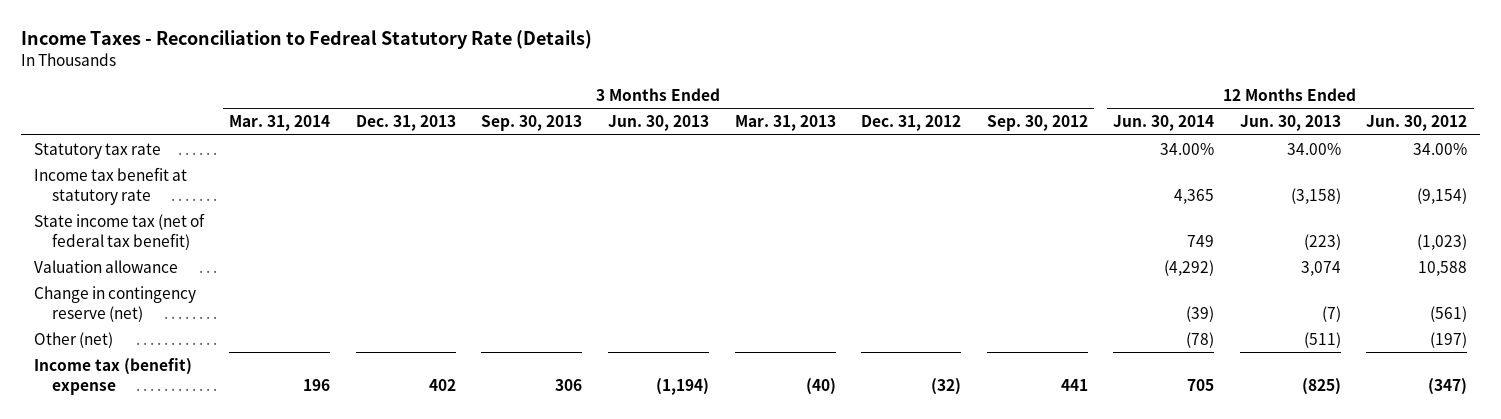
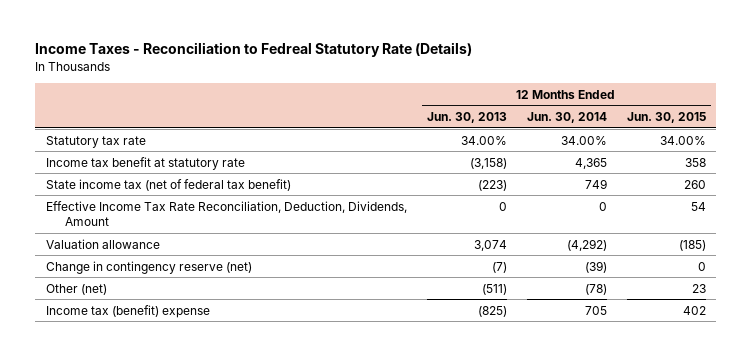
- | 3 Months Ended Mar. 31, 2014 | 3 Months Ended Dec. 31, 2013 | 3 Months Ended Sep. 30, 2013 | 3 Months Ended Jun. 30, 2013 | 3 Months Ended Mar. 31, 2013 | 3 Months Ended Dec. 31, 2012 | 3 Months Ended Sep. 30, 2012 | 12 Months Ended Jun. 30, 2014 | 12 Months Ended Jun. 30, 2013 | 12 Months Ended Jun. 30, 2012
+ | 12 Months Ended Jun. 30, 2013 | 12 Months Ended Jun. 30, 2014 | 12 Months Ended Jun. 30, 2015
+ Effective Income Tax Rate Reconciliation, Deduction, Dividends, Amount | 0 | 0 | 54

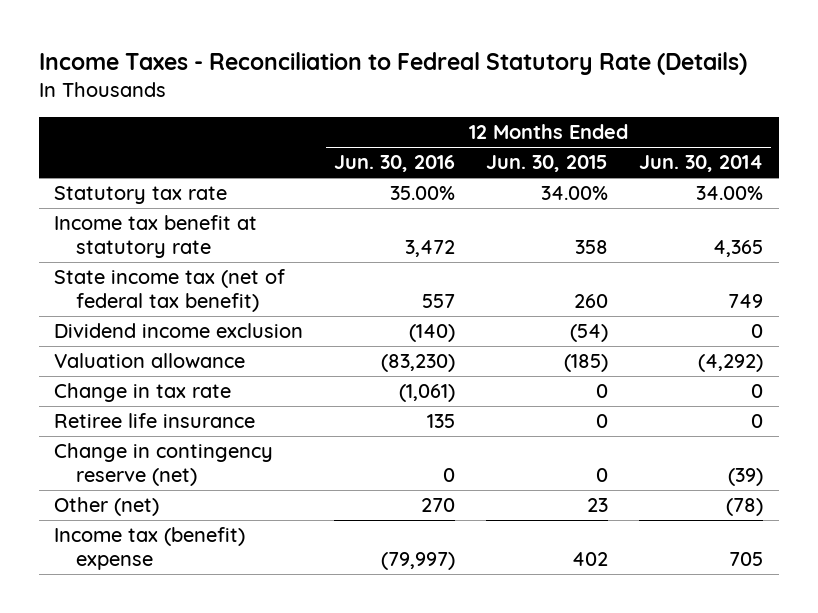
- | 12 Months Ended Jun. 30, 2013 | 12 Months Ended Jun. 30, 2014 | 12 Months Ended Jun. 30, 2015
+ | 12 Months Ended Jun. 30, 2016 | 12 Months Ended Jun. 30, 2015 | 12 Months Ended Jun. 30, 2014
- Effective Income Tax Rate Reconciliation, Deduction, Dividends, Amount | 0 | 0 | 54
+ Dividend income exclusion | (140) | (54) | 0
+ Change in tax rate | (1,061) | 0 | 0
+ Retiree life insurance | 135 | 0 | 0

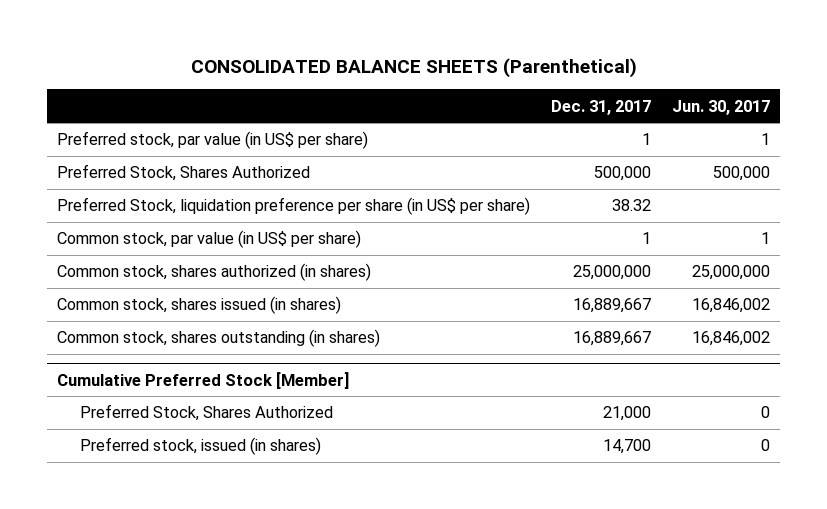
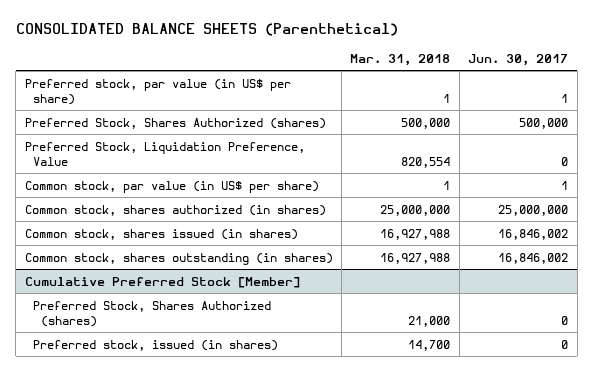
- | Dec. 31, 2017 | Jun. 30, 2017
+ | Mar. 31, 2018 | Jun. 30, 2017
- Preferred Stock, Shares Authorized | 500,000 | 500,000
- Preferred Stock, liquidation preference per share (in US$ per share) | 38.32 |
+ Preferred Stock, Shares Authorized (shares) | 500,000 | 500,000
+ Preferred Stock, Liquidation Preference, Value | 820,554 | 0
@ Cumulative Preferred Stock [Member]
- Preferred Stock, Shares Authorized | 21,000 | 0
+ Preferred Stock, Shares Authorized (shares) | 21,000 | 0

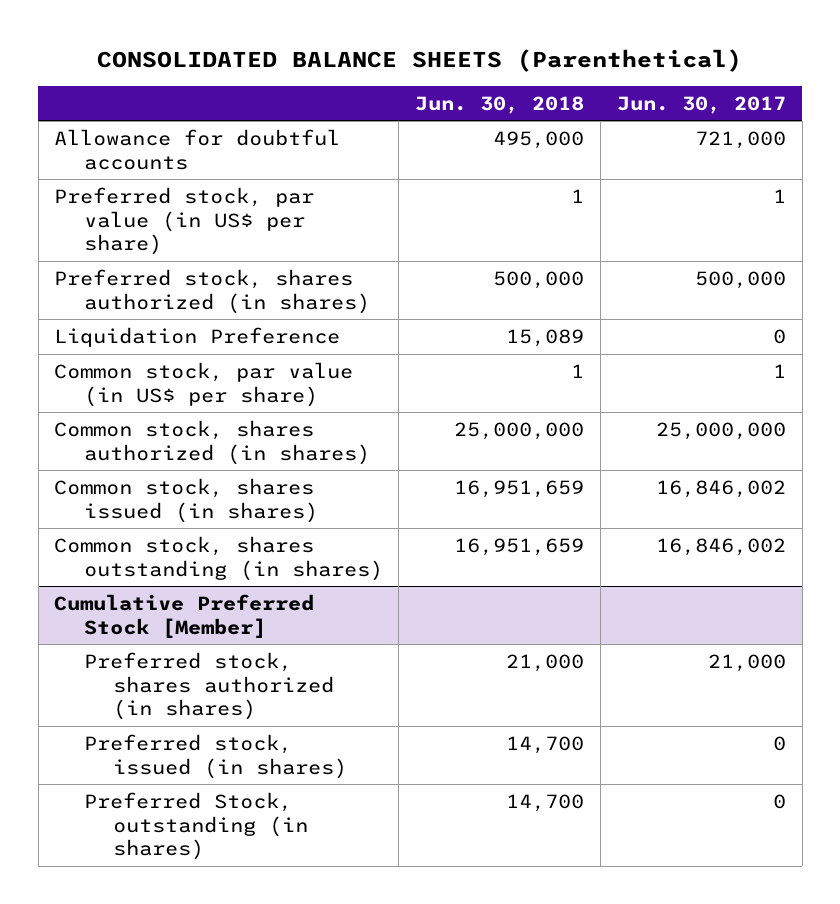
- | Mar. 31, 2018 | Jun. 30, 2017
+ | Jun. 30, 2018 | Jun. 30, 2017
+ Allowance for doubtful accounts | 495,000 | 721,000
- Preferred Stock, Shares Authorized (shares) | 500,000 | 500,000
- Preferred Stock, Liquidation Preference, Value | 820,554 | 0
+ Preferred stock, shares authorized (in shares) | 500,000 | 500,000
+ Liquidation Preference | 15,089 | 0
@ Cumulative Preferred Stock [Member]
- Preferred Stock, Shares Authorized (shares) | 21,000 | 0
+ Preferred stock, shares authorized (in shares) | 21,000 | 21,000
+ Preferred Stock, outstanding (in shares) | 14,700 | 0

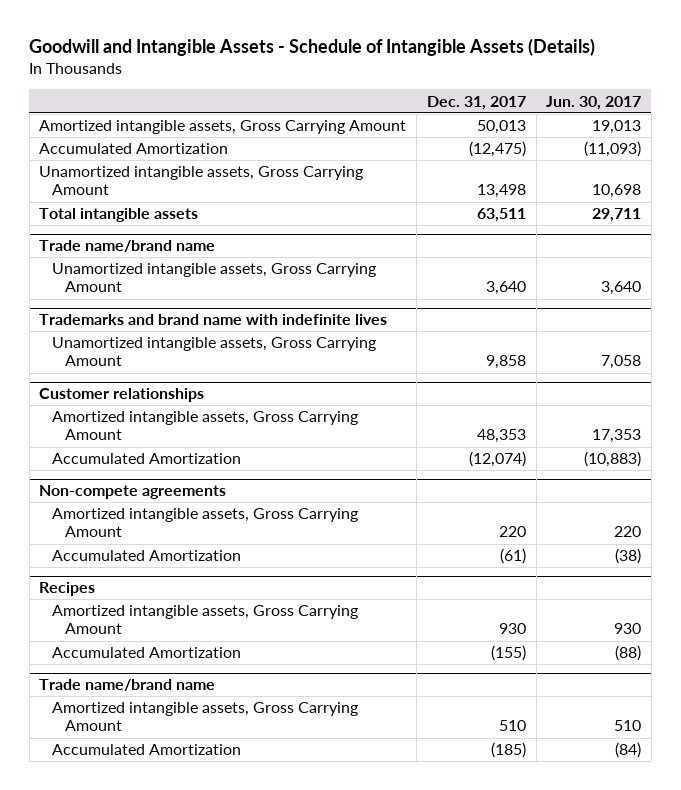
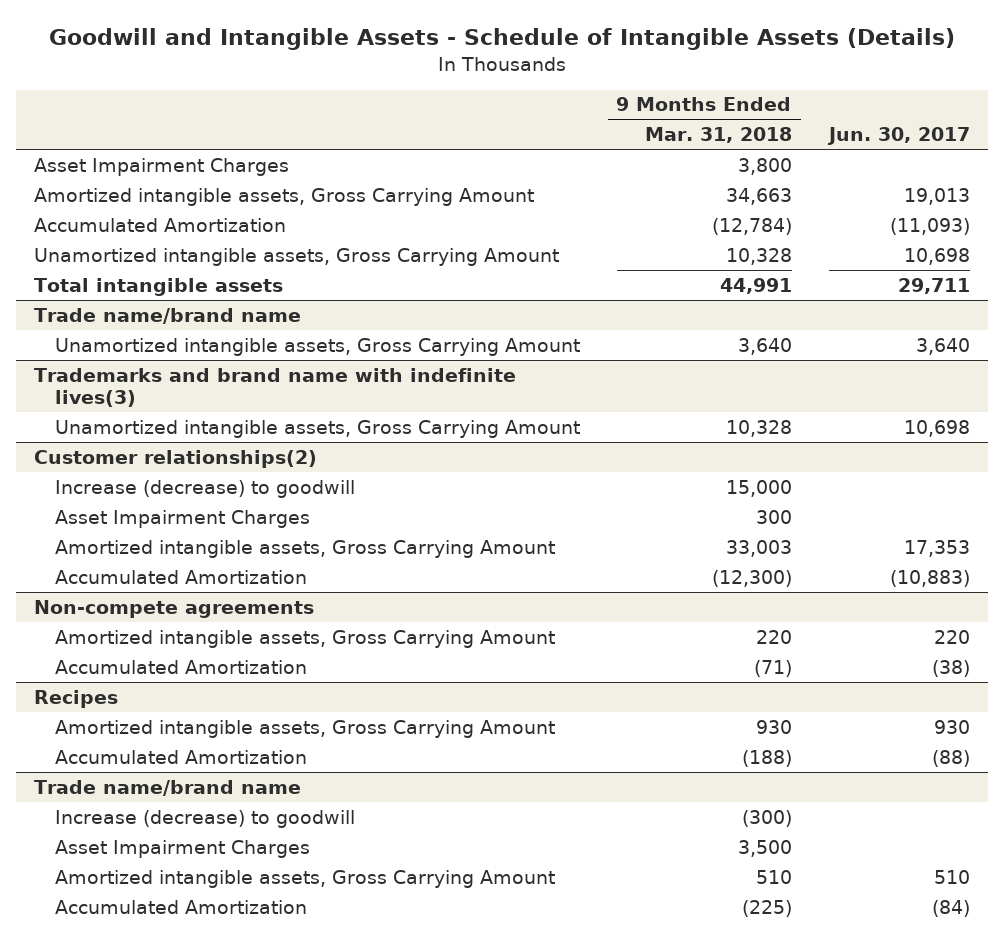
- | Dec. 31, 2017 | Jun. 30, 2017
+ | 9 Months Ended Mar. 31, 2018 | Jun. 30, 2017
+ Asset Impairment Charges | 3,800 |
- Trademarks and brand name with indefinite lives
- Unamortized intangible assets, Gross Carrying Amount | 9,858 | 7,058
- Customer relationships
+ Trademarks and brand name with indefinite lives(3)
+ Unamortized intangible assets, Gross Carrying Amount | 10,328 | 10,698
+ Customer relationships(2)
+ Increase (decrease) to goodwill | 15,000 |
+ Asset Impairment Charges | 300 |
@ Trade name/brand name
+ Increase (decrease) to goodwill | (300) |
+ Asset Impairment Charges | 3,500 |

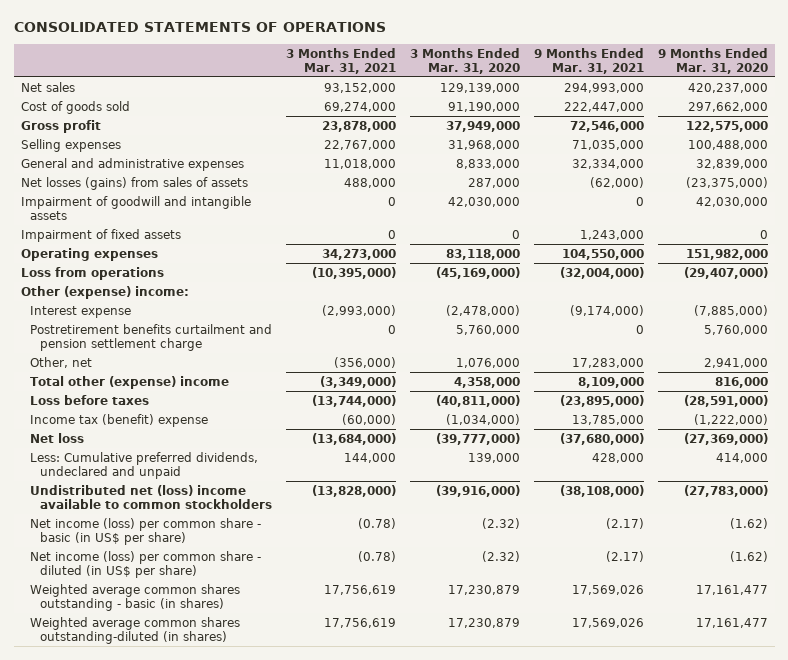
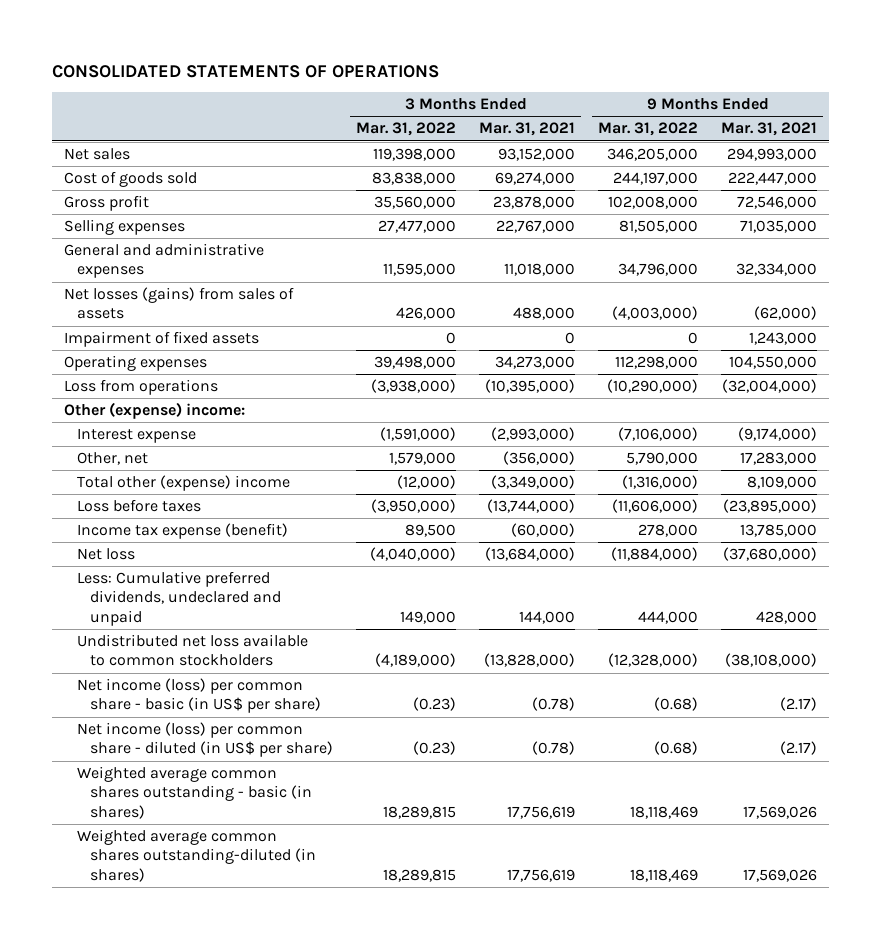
- | 3 Months Ended Mar. 31, 2021 | 3 Months Ended Mar. 31, 2020 | 9 Months Ended Mar. 31, 2021 | 9 Months Ended Mar. 31, 2020
+ | 3 Months Ended Mar. 31, 2022 | 3 Months Ended Mar. 31, 2021 | 9 Months Ended Mar. 31, 2022 | 9 Months Ended Mar. 31, 2021
- Impairment of goodwill and intangible assets | 0 | 42,030,000 | 0 | 42,030,000
- Postretirement benefits curtailment and pension settlement charge | 0 | 5,760,000 | 0 | 5,760,000
- Income tax (benefit) expense | (60,000) | (1,034,000) | 13,785,000 | (1,222,000)
+ Income tax expense (benefit) | 89,500 | (60,000) | 278,000 | 13,785,000
- Undistributed net (loss) income available to common stockholders | (13,828,000) | (39,916,000) | (38,108,000) | (27,783,000)
+ Undistributed net loss available to common stockholders | (4,189,000) | (13,828,000) | (12,328,000) | (38,108,000)

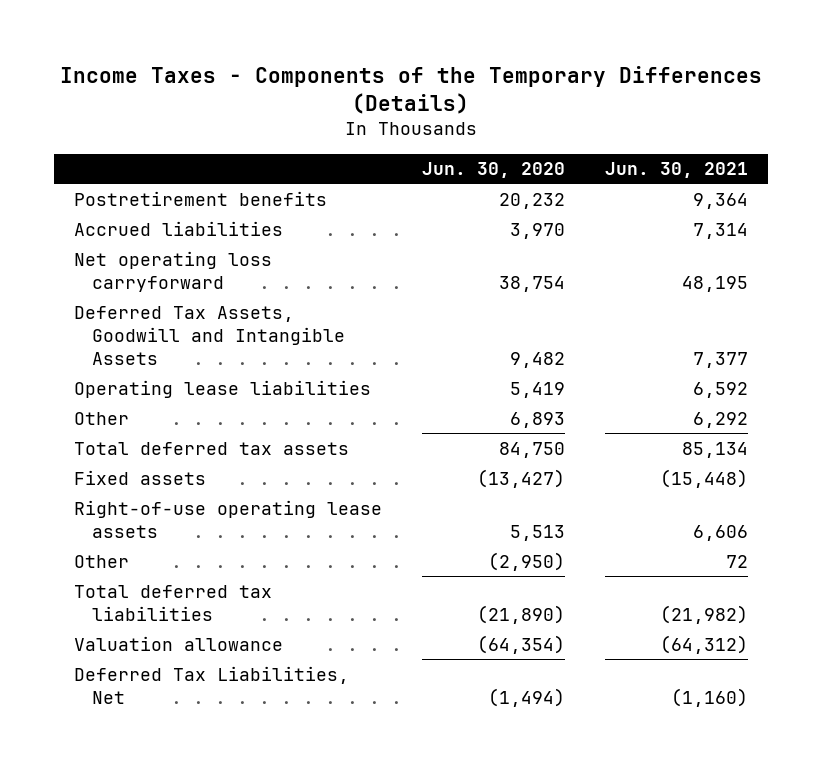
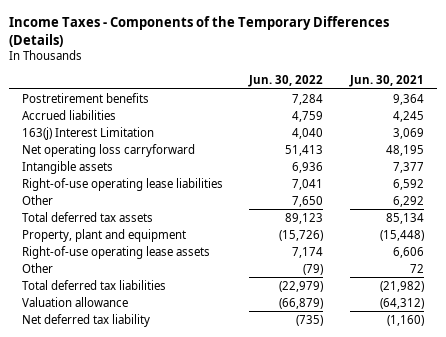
- | Jun. 30, 2020 | Jun. 30, 2021
+ | Jun. 30, 2022 | Jun. 30, 2021
- Accrued liabilities | 3,970 | 7,314
+ Accrued liabilities | 4,759 | 4,245
+ 163(j) Interest Limitation | 4,040 | 3,069
- Deferred Tax Assets, Goodwill and Intangible Assets | 9,482 | 7,377
- Operating lease liabilities | 5,419 | 6,592
+ Intangible assets | 6,936 | 7,377
+ Right-of-use operating lease liabilities | 7,041 | 6,592
- Fixed assets | (13,427) | (15,448)
+ Property, plant and equipment | (15,726) | (15,448)
- Deferred Tax Liabilities, Net | (1,494) | (1,160)
+ Net deferred tax liability | (735) | (1,160)

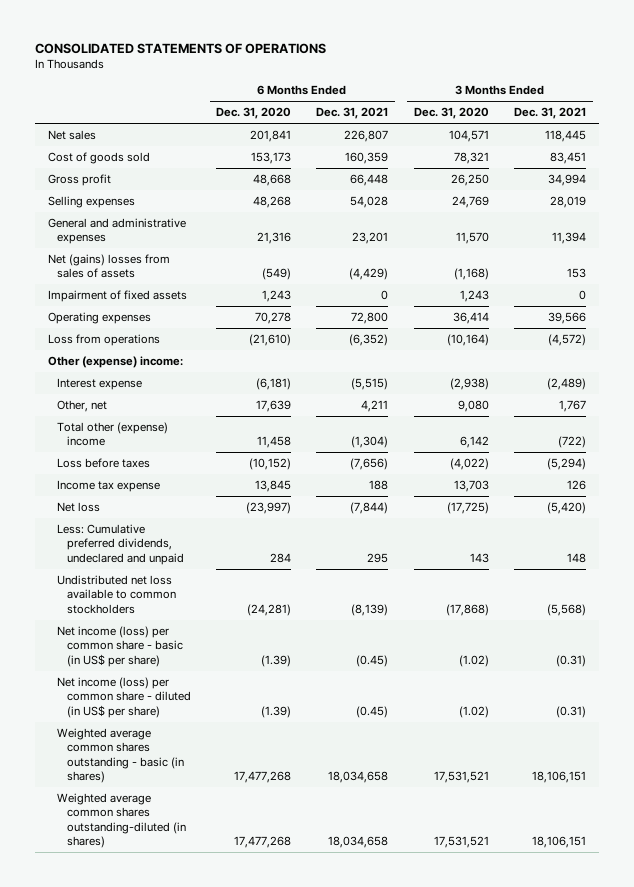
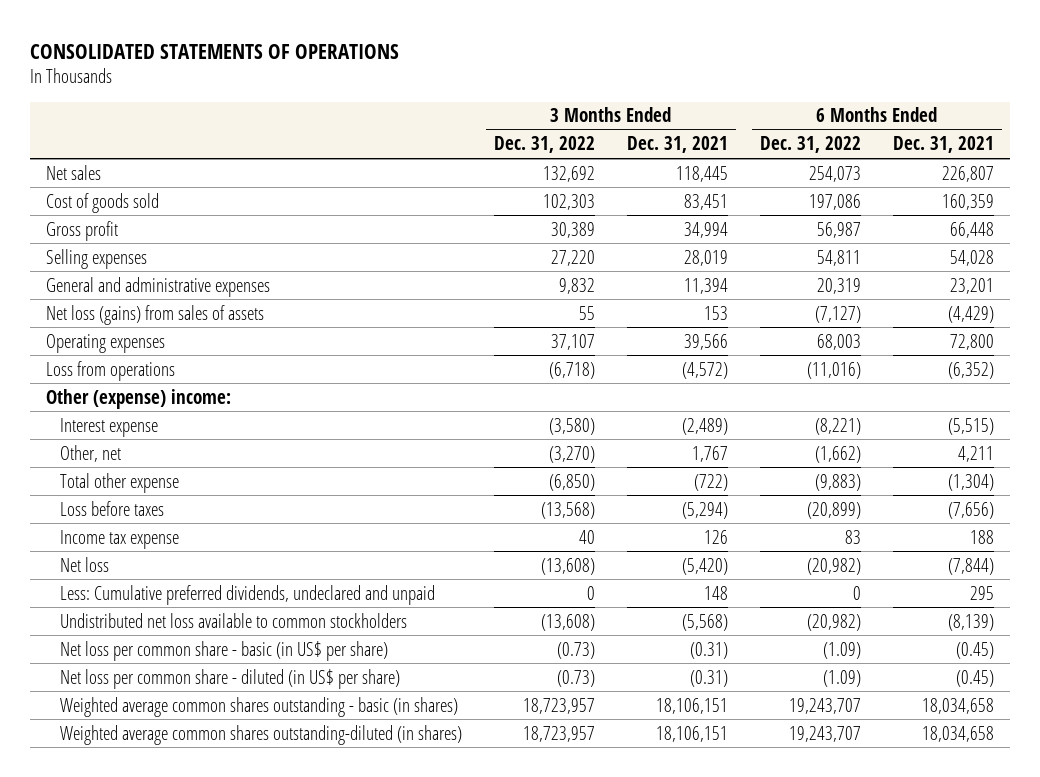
- | 6 Months Ended Dec. 31, 2020 | 6 Months Ended Dec. 31, 2021 | 3 Months Ended Dec. 31, 2020 | 3 Months Ended Dec. 31, 2021
+ | 3 Months Ended Dec. 31, 2022 | 3 Months Ended Dec. 31, 2021 | 6 Months Ended Dec. 31, 2022 | 6 Months Ended Dec. 31, 2021
- Net (gains) losses from sales of assets | (549) | (4,429) | (1,168) | 153
- Impairment of fixed assets | 1,243 | 0 | 1,243 | 0
+ Net loss (gains) from sales of assets | 55 | 153 | (7,127) | (4,429)
- Total other (expense) income | 11,458 | (1,304) | 6,142 | (722)
+ Total other expense | (6,850) | (722) | (9,883) | (1,304)
- Net income (loss) per common share - basic (in US$ per share) | (1.39) | (0.45) | (1.02) | (0.31)
- Net income (loss) per common share - diluted (in US$ per share) | (1.39) | (0.45) | (1.02) | (0.31)
+ Net loss per common share - basic (in US$ per share) | (0.73) | (0.31) | (1.09) | (0.45)
+ Net loss per common share - diluted (in US$ per share) | (0.73) | (0.31) | (1.09) | (0.45)

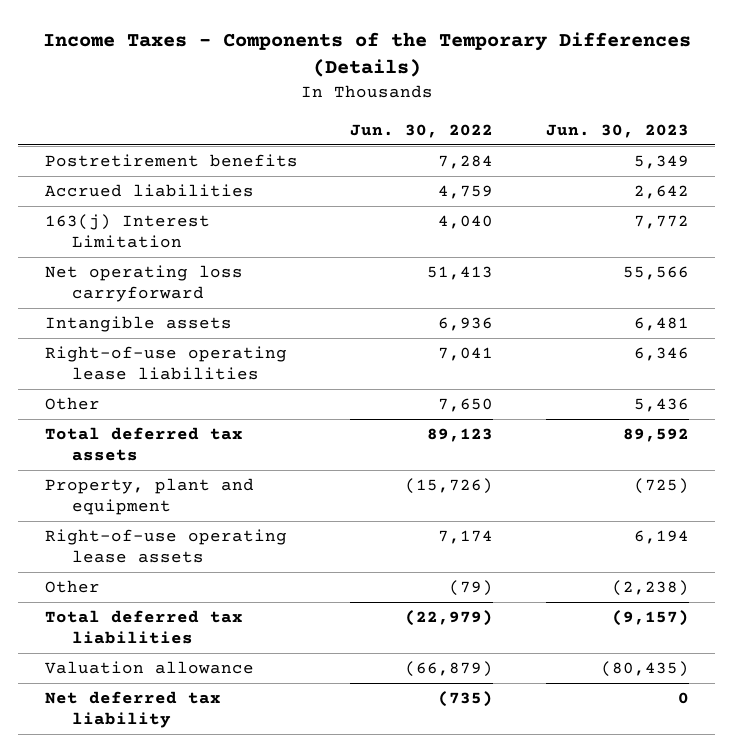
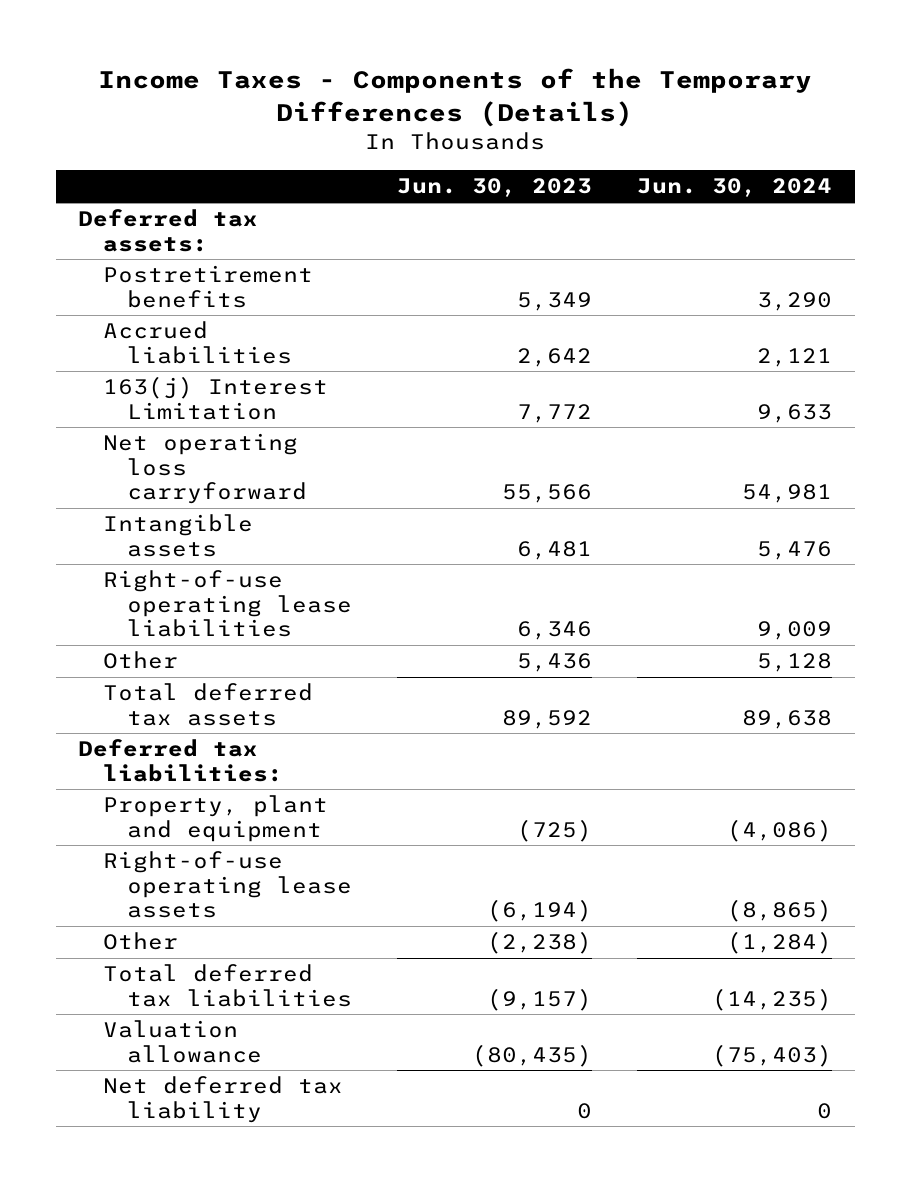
- | Jun. 30, 2022 | Jun. 30, 2023
+ | Jun. 30, 2023 | Jun. 30, 2024
+ Deferred tax assets:
+ Deferred tax liabilities:
- Right-of-use operating lease assets | 7,174 | 6,194
+ Right-of-use operating lease assets | (6,194) | (8,865)

